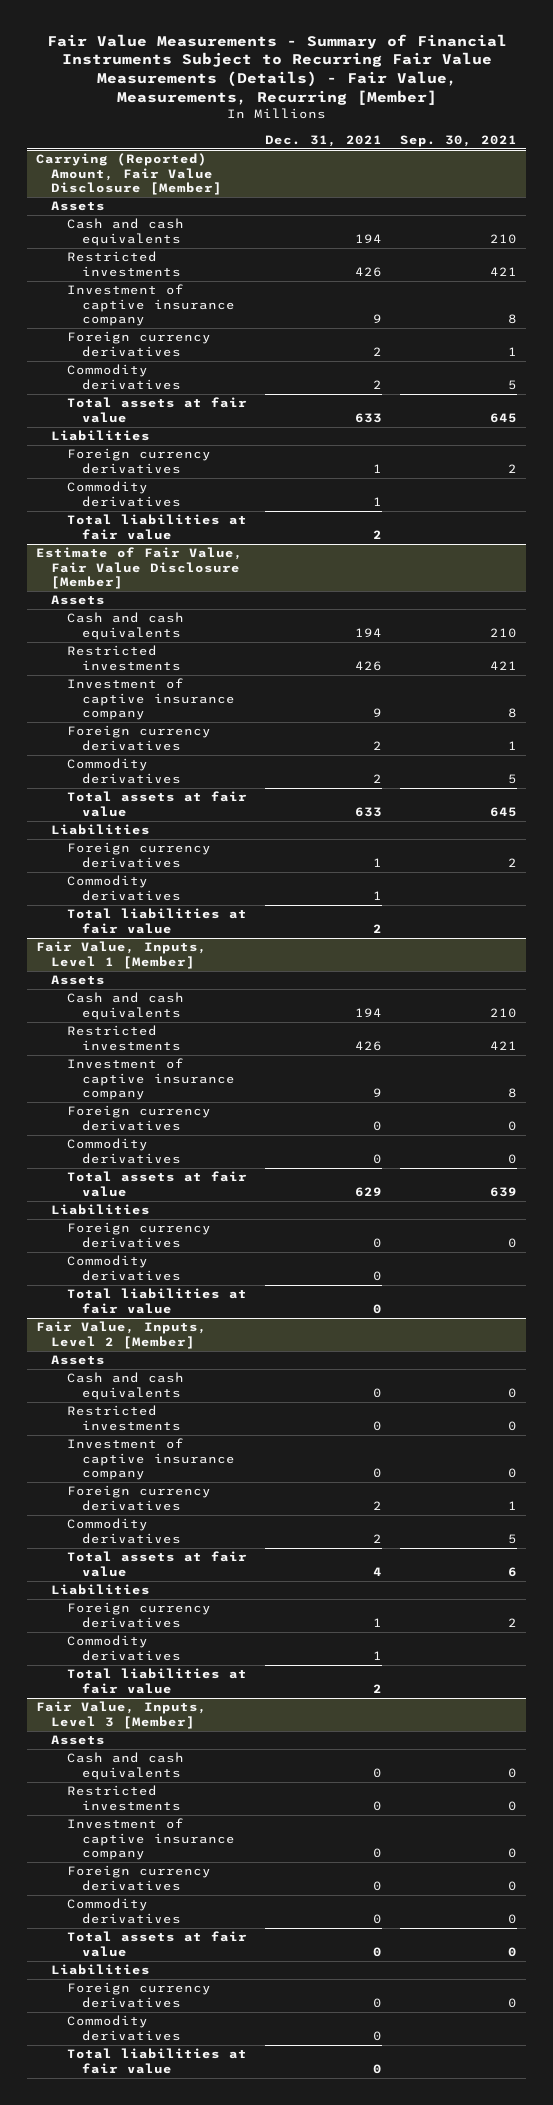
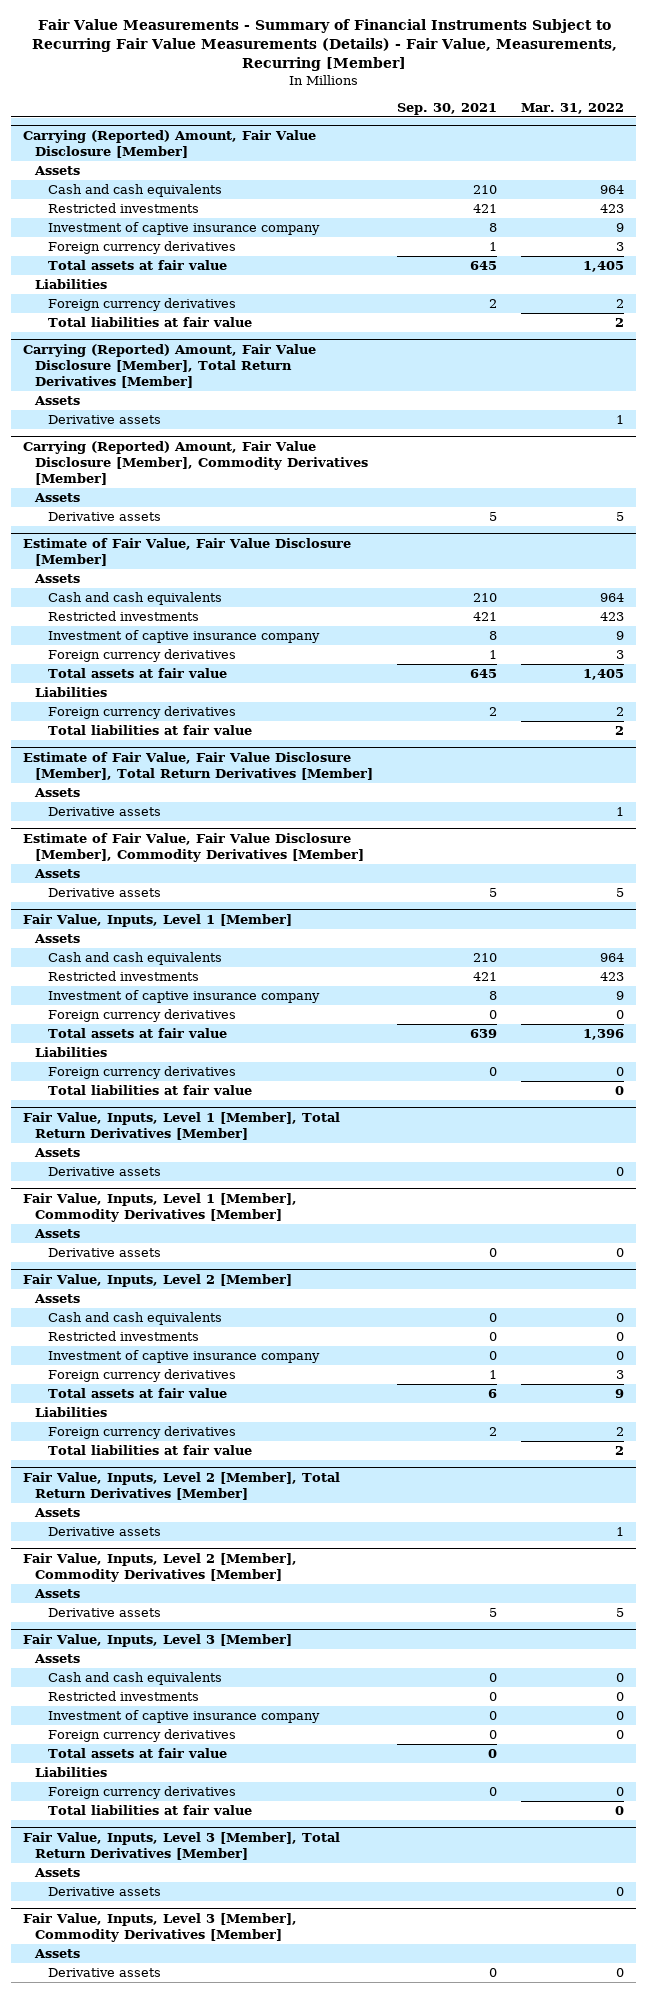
- | Dec. 31, 2021 | Sep. 30, 2021
+ | Sep. 30, 2021 | Mar. 31, 2022
@ Carrying (Reported) Amount, Fair Value Disclosure [Member]
- Commodity derivatives | 2 | 5
- Commodity derivatives | 1 |
+ Carrying (Reported) Amount, Fair Value Disclosure [Member], Total Return Derivatives [Member]
+ Assets
+ Derivative assets | | 1
+ Carrying (Reported) Amount, Fair Value Disclosure [Member], Commodity Derivatives [Member]
+ Assets
+ Derivative assets | 5 | 5
@ Estimate of Fair Value, Fair Value Disclosure [Member]
- Commodity derivatives | 2 | 5
- Commodity derivatives | 1 |
+ Estimate of Fair Value, Fair Value Disclosure [Member], Total Return Derivatives [Member]
+ Assets
+ Derivative assets | | 1
+ Estimate of Fair Value, Fair Value Disclosure [Member], Commodity Derivatives [Member]
+ Assets
+ Derivative assets | 5 | 5
@ Fair Value, Inputs, Level 1 [Member]
- Commodity derivatives | 0 | 0
- Commodity derivatives | 0 |
+ Fair Value, Inputs, Level 1 [Member], Total Return Derivatives [Member]
+ Assets
+ Derivative assets | | 0
+ Fair Value, Inputs, Level 1 [Member], Commodity Derivatives [Member]
+ Assets
+ Derivative assets | 0 | 0
@ Fair Value, Inputs, Level 2 [Member]
- Commodity derivatives | 2 | 5
- Commodity derivatives | 1 |
+ Fair Value, Inputs, Level 2 [Member], Total Return Derivatives [Member]
+ Assets
+ Derivative assets | | 1
+ Fair Value, Inputs, Level 2 [Member], Commodity Derivatives [Member]
+ Assets
+ Derivative assets | 5 | 5
@ Fair Value, Inputs, Level 3 [Member]
- Commodity derivatives | 0 | 0
- Commodity derivatives | 0 |
+ Fair Value, Inputs, Level 3 [Member], Total Return Derivatives [Member]
+ Assets
+ Derivative assets | | 0
+ Fair Value, Inputs, Level 3 [Member], Commodity Derivatives [Member]
+ Assets
+ Derivative assets | 0 | 0

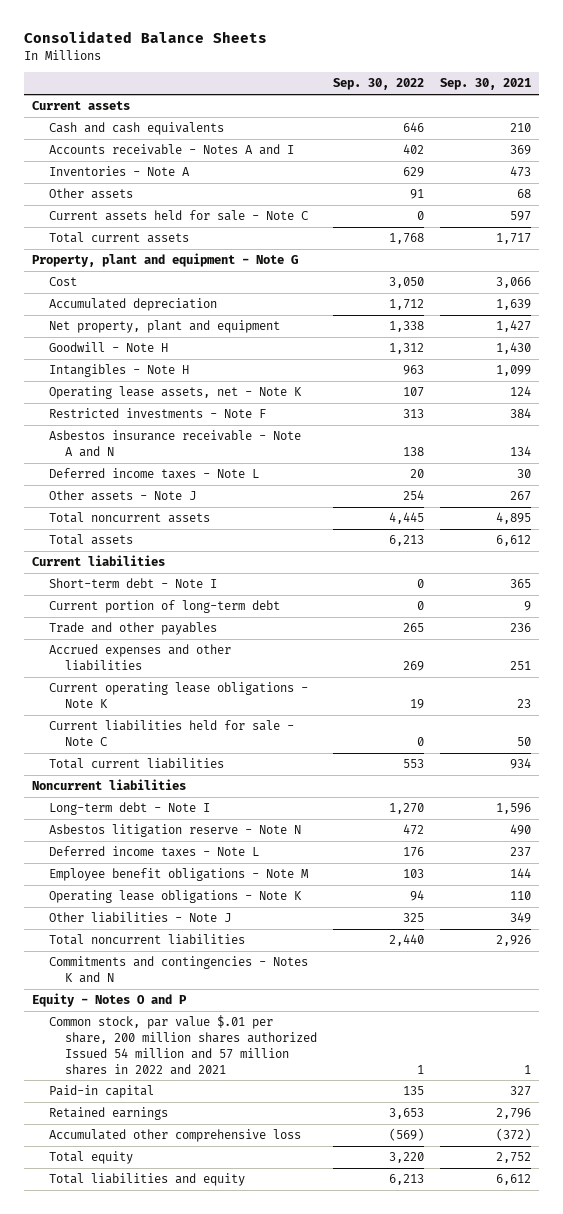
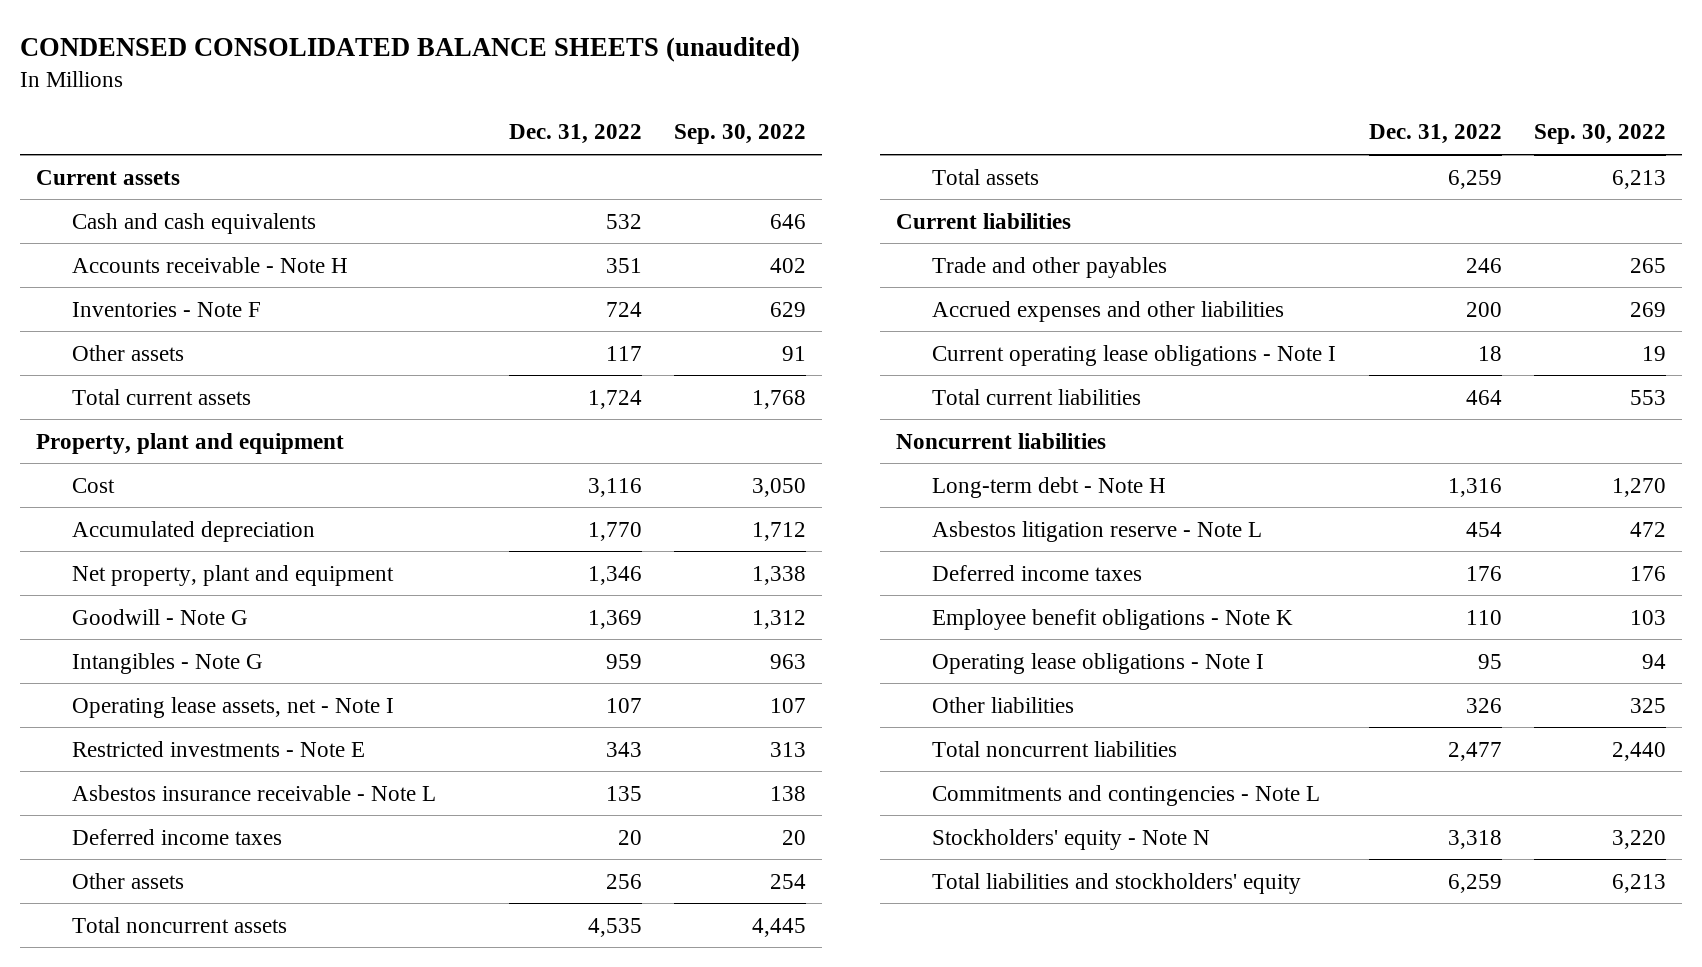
- Consolidated Balance Sheets
+ CONDENSED CONSOLIDATED BALANCE SHEETS (unaudited)
- | Sep. 30, 2022 | Sep. 30, 2021
+ | Dec. 31, 2022 | Sep. 30, 2022
- Accounts receivable - Notes A and I | 402 | 369
- Inventories - Note A | 629 | 473
+ Accounts receivable - Note H | 351 | 402
+ Inventories - Note F | 724 | 629
- Current assets held for sale - Note C | 0 | 597
- Property, plant and equipment - Note G
+ Property, plant and equipment
- Goodwill - Note H | 1,312 | 1,430
- Intangibles - Note H | 963 | 1,099
- Operating lease assets, net - Note K | 107 | 124
- Restricted investments - Note F | 313 | 384
- Asbestos insurance receivable - Note A and N | 138 | 134
- Deferred income taxes - Note L | 20 | 30
- Other assets - Note J | 254 | 267
+ Goodwill - Note G | 1,369 | 1,312
+ Intangibles - Note G | 959 | 963
+ Operating lease assets, net - Note I | 107 | 107
+ Restricted investments - Note E | 343 | 313
+ Asbestos insurance receivable - Note L | 135 | 138
+ Deferred income taxes | 20 | 20
+ Other assets | 256 | 254
- Short-term debt - Note I | 0 | 365
- Current portion of long-term debt | 0 | 9
- Current operating lease obligations - Note K | 19 | 23
- Current liabilities held for sale - Note C | 0 | 50
+ Current operating lease obligations - Note I | 18 | 19
- Long-term debt - Note I | 1,270 | 1,596
- Asbestos litigation reserve - Note N | 472 | 490
- Deferred income taxes - Note L | 176 | 237
- Employee benefit obligations - Note M | 103 | 144
- Operating lease obligations - Note K | 94 | 110
- Other liabilities - Note J | 325 | 349
+ Long-term debt - Note H | 1,316 | 1,270
+ Asbestos litigation reserve - Note L | 454 | 472
+ Deferred income taxes | 176 | 176
+ Employee benefit obligations - Note K | 110 | 103
+ Operating lease obligations - Note I | 95 | 94
+ Other liabilities | 326 | 325
- Commitments and contingencies - Notes K and N
- Equity - Notes O and P
- Common stock, par value $.01 per share, 200 million shares authorized Issued 54 million and 57 million shares in 2022 and 2021 | 1 | 1
- Paid-in capital | 135 | 327
- Retained earnings | 3,653 | 2,796
- Accumulated other comprehensive loss | (569) | (372)
- Total equity | 3,220 | 2,752
- Total liabilities and equity | 6,213 | 6,612
+ Commitments and contingencies - Note L
+ Stockholders' equity - Note N | 3,318 | 3,220
+ Total liabilities and stockholders' equity | 6,259 | 6,213

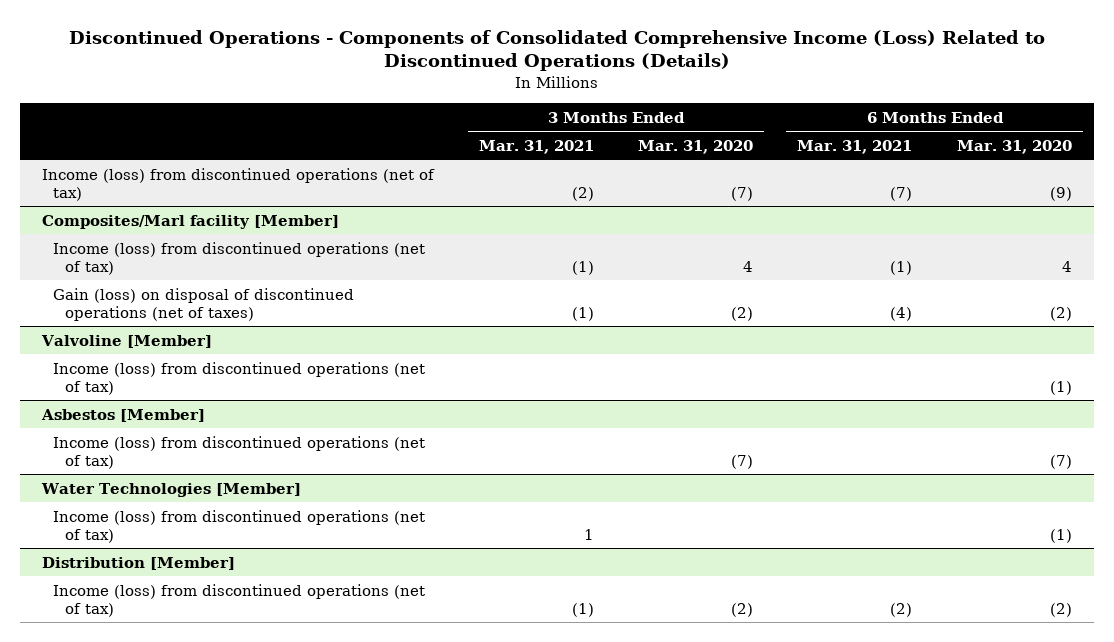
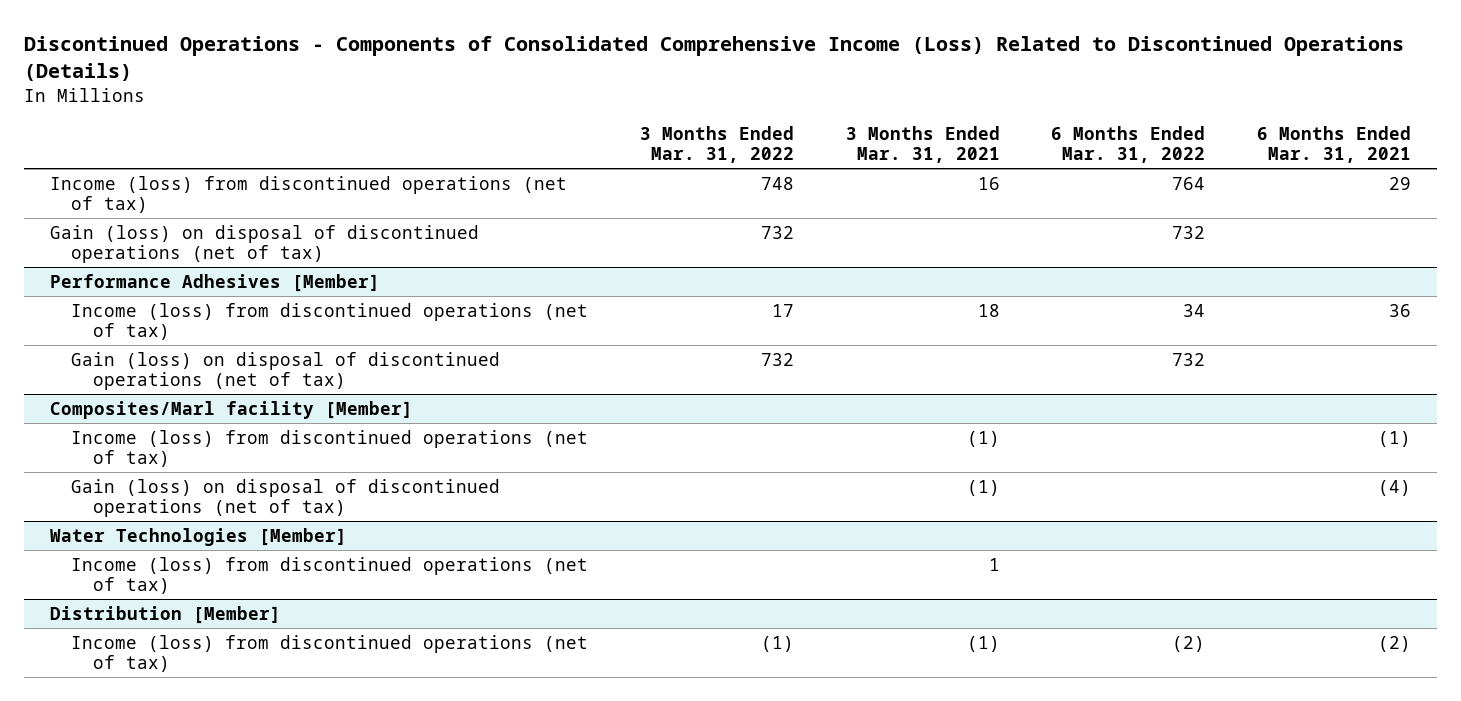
- | 3 Months Ended Mar. 31, 2021 | 3 Months Ended Mar. 31, 2020 | 6 Months Ended Mar. 31, 2021 | 6 Months Ended Mar. 31, 2020
+ | 3 Months Ended Mar. 31, 2022 | 3 Months Ended Mar. 31, 2021 | 6 Months Ended Mar. 31, 2022 | 6 Months Ended Mar. 31, 2021
- Income (loss) from discontinued operations (net of tax) | (2) | (7) | (7) | (9)
+ Income (loss) from discontinued operations (net of tax) | 748 | 16 | 764 | 29
+ Gain (loss) on disposal of discontinued operations (net of tax) | 732 | | 732 |
+ Performance Adhesives [Member]
+ Income (loss) from discontinued operations (net of tax) | 17 | 18 | 34 | 36
+ Gain (loss) on disposal of discontinued operations (net of tax) | 732 | | 732 |
@ Composites/Marl facility [Member]
- Gain (loss) on disposal of discontinued operations (net of taxes) | (1) | (2) | (4) | (2)
- Valvoline [Member]
- Income (loss) from discontinued operations (net of tax) | | | | (1)
- Asbestos [Member]
- Income (loss) from discontinued operations (net of tax) | | (7) | | (7)
@ Composites/Marl facility [Member]
+ Gain (loss) on disposal of discontinued operations (net of tax) | | (1) | | (4)

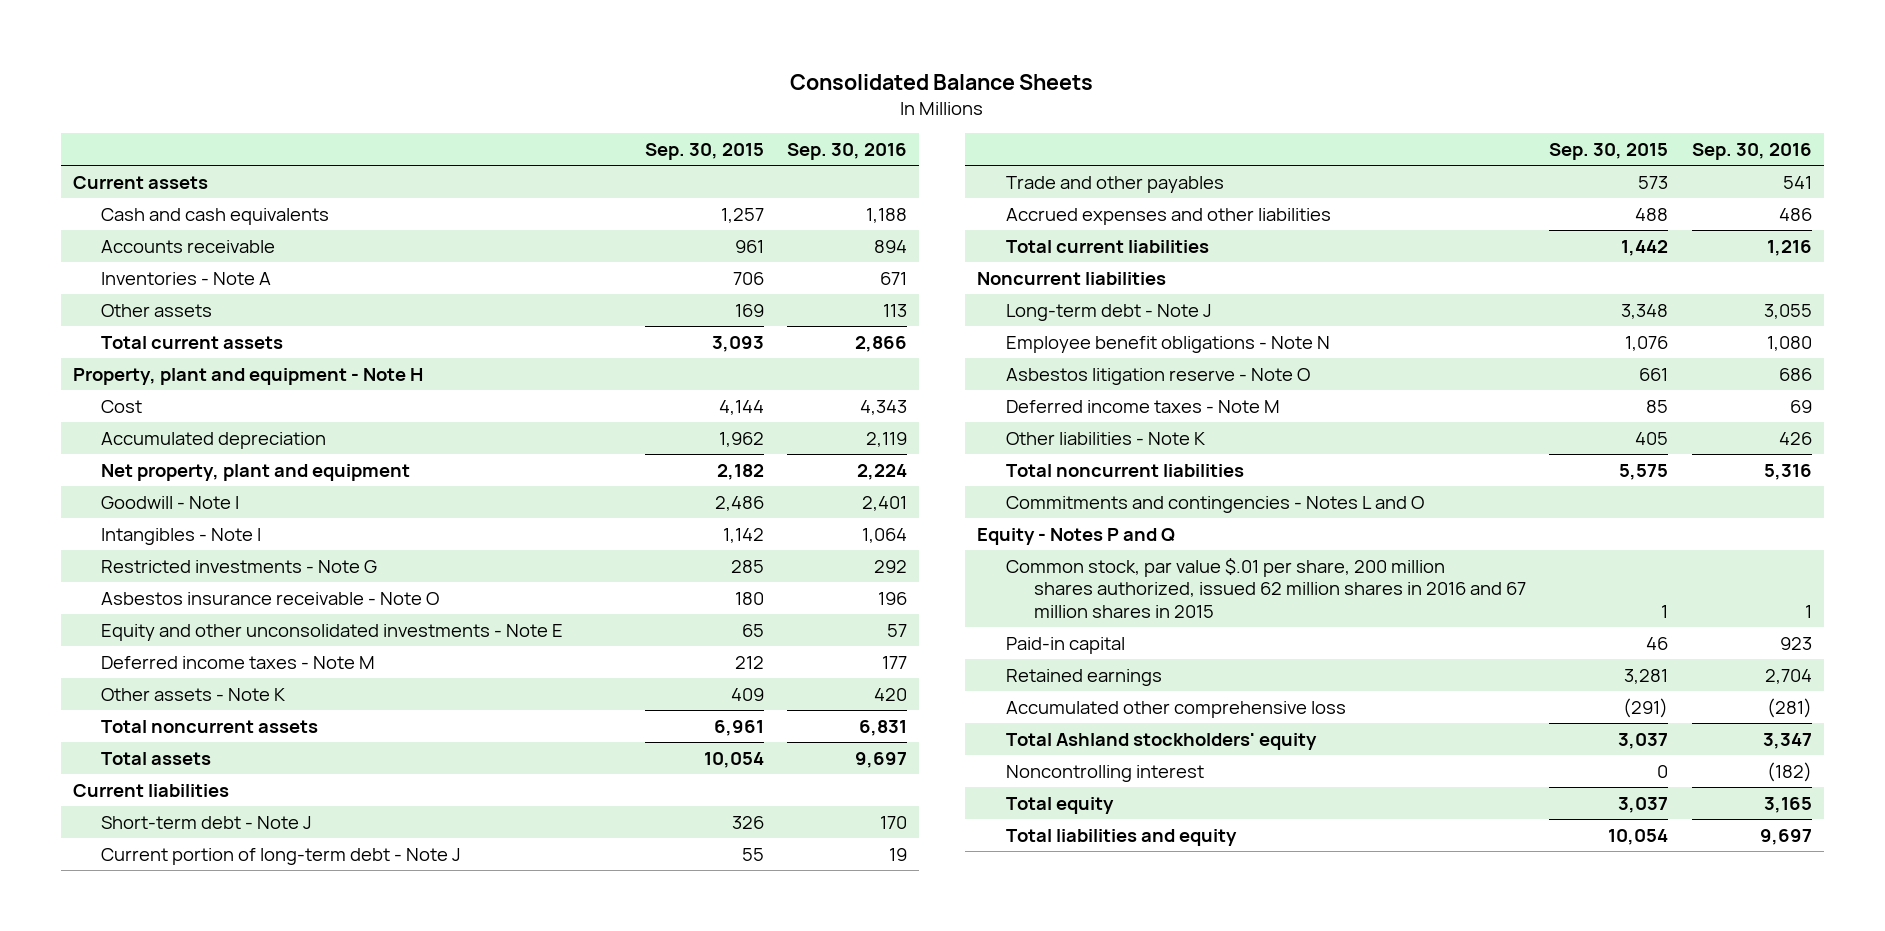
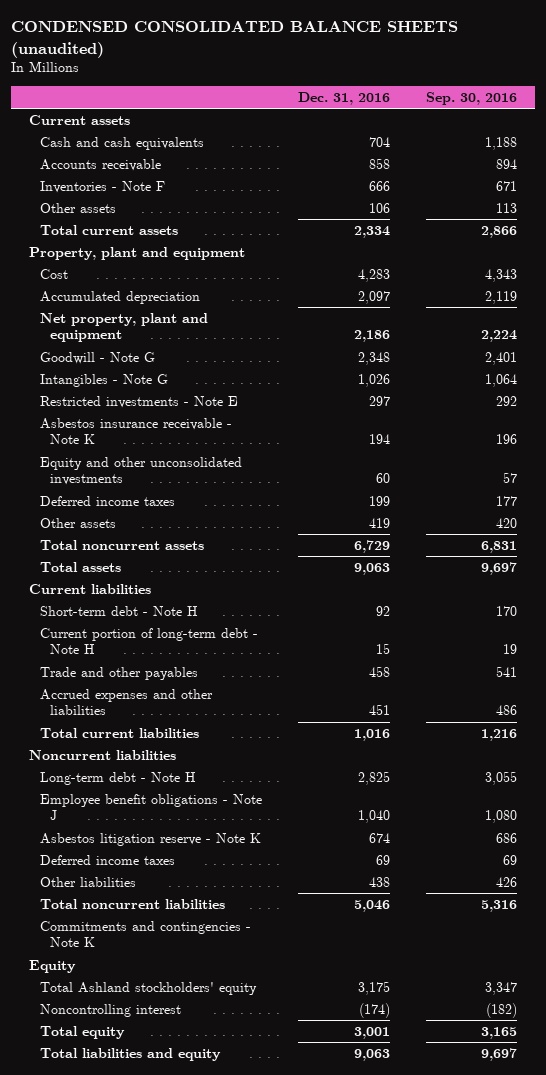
- Consolidated Balance Sheets
+ CONDENSED CONSOLIDATED BALANCE SHEETS (unaudited)
- | Sep. 30, 2015 | Sep. 30, 2016
+ | Dec. 31, 2016 | Sep. 30, 2016
- Inventories - Note A | 706 | 671
+ Inventories - Note F | 666 | 671
- Property, plant and equipment - Note H
+ Property, plant and equipment
- Goodwill - Note I | 2,486 | 2,401
- Intangibles - Note I | 1,142 | 1,064
- Restricted investments - Note G | 285 | 292
- Asbestos insurance receivable - Note O | 180 | 196
- Equity and other unconsolidated investments - Note E | 65 | 57
- Deferred income taxes - Note M | 212 | 177
- Other assets - Note K | 409 | 420
+ Goodwill - Note G | 2,348 | 2,401
+ Intangibles - Note G | 1,026 | 1,064
+ Restricted investments - Note E | 297 | 292
+ Asbestos insurance receivable - Note K | 194 | 196
+ Equity and other unconsolidated investments | 60 | 57
+ Deferred income taxes | 199 | 177
+ Other assets | 419 | 420
- Short-term debt - Note J | 326 | 170
- Current portion of long-term debt - Note J | 55 | 19
+ Short-term debt - Note H | 92 | 170
+ Current portion of long-term debt - Note H | 15 | 19
- Long-term debt - Note J | 3,348 | 3,055
- Employee benefit obligations - Note N | 1,076 | 1,080
- Asbestos litigation reserve - Note O | 661 | 686
- Deferred income taxes - Note M | 85 | 69
- Other liabilities - Note K | 405 | 426
+ Long-term debt - Note H | 2,825 | 3,055
+ Employee benefit obligations - Note J | 1,040 | 1,080
+ Asbestos litigation reserve - Note K | 674 | 686
+ Deferred income taxes | 69 | 69
+ Other liabilities | 438 | 426
- Commitments and contingencies - Notes L and O
- Equity - Notes P and Q
- Common stock, par value $.01 per share, 200 million shares authorized, issued 62 million shares in 2016 and 67 million shares in 2015 | 1 | 1
- Paid-in capital | 46 | 923
- Retained earnings | 3,281 | 2,704
- Accumulated other comprehensive loss | (291) | (281)
+ Commitments and contingencies - Note K
+ Equity

